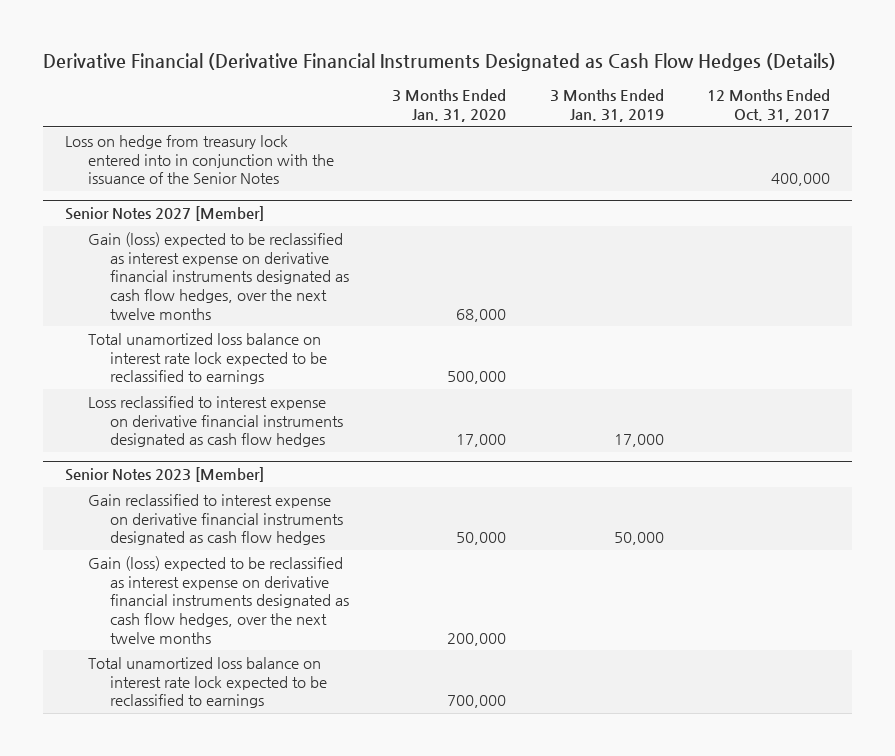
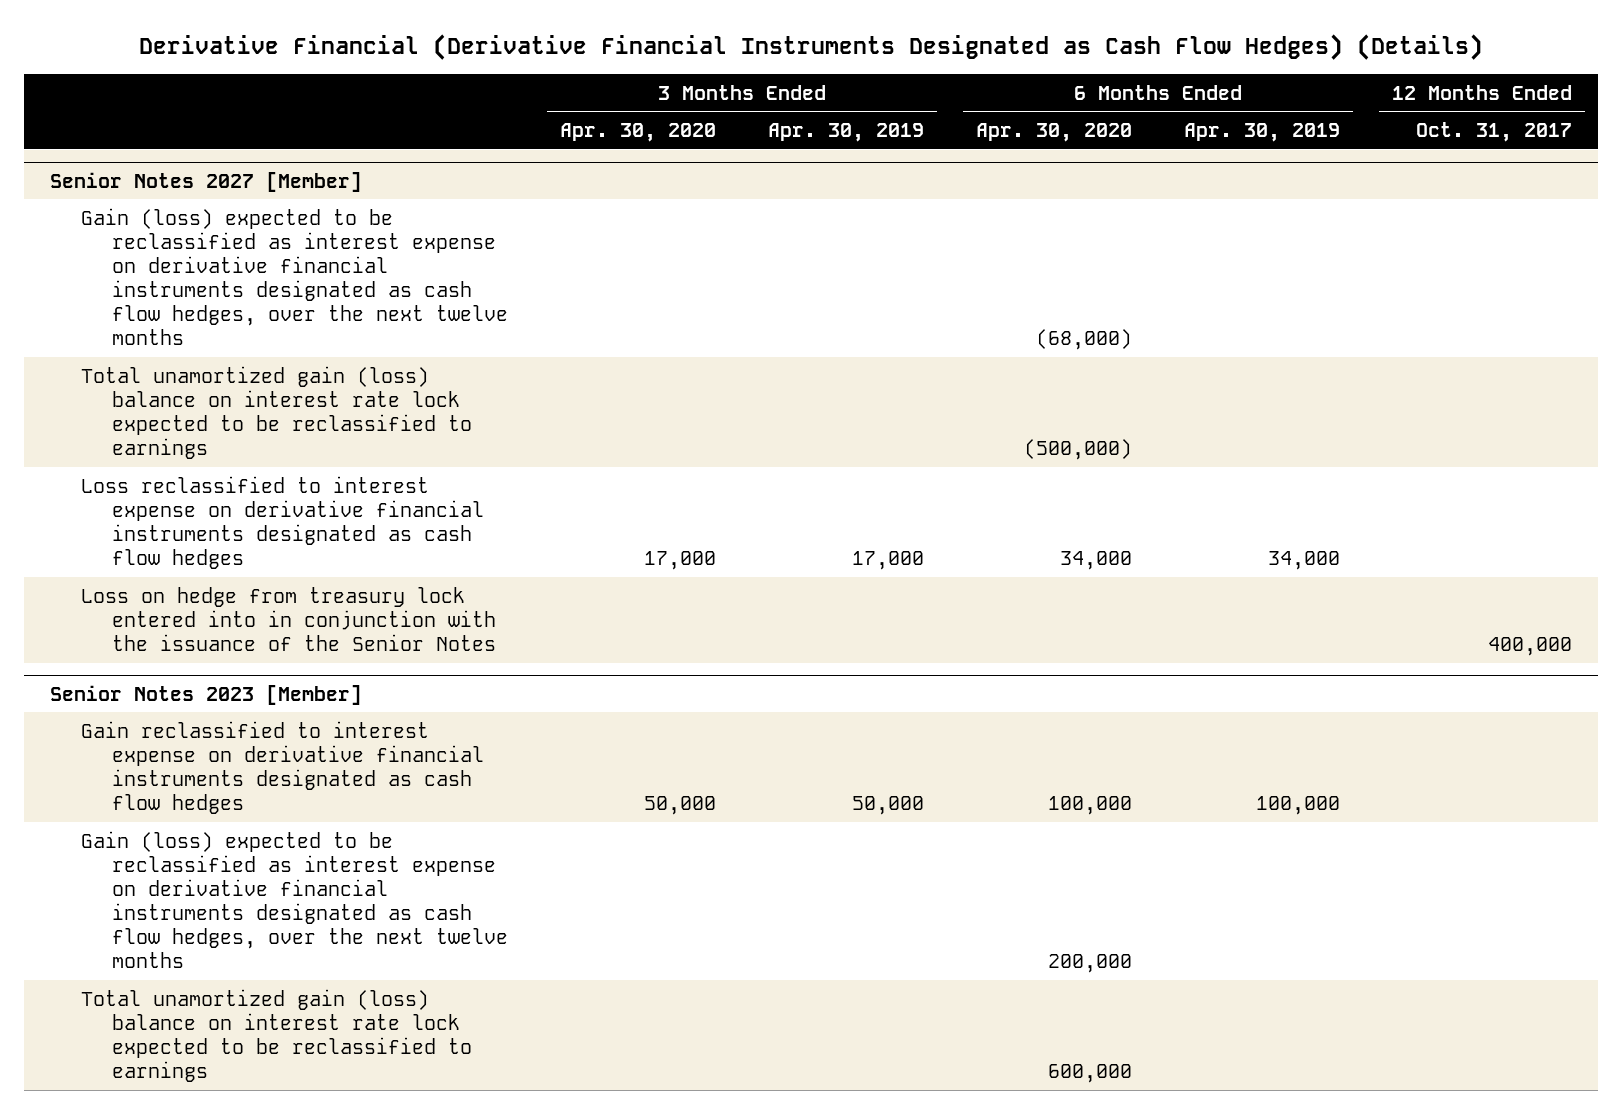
- Derivative Financial (Derivative Financial Instruments Designated as Cash Flow Hedges (Details)
+ Derivative Financial (Derivative Financial Instruments Designated as Cash Flow Hedges) (Details)
- | 3 Months Ended Jan. 31, 2020 | 3 Months Ended Jan. 31, 2019 | 12 Months Ended Oct. 31, 2017
+ | 3 Months Ended Apr. 30, 2020 | 3 Months Ended Apr. 30, 2019 | 6 Months Ended Apr. 30, 2020 | 6 Months Ended Apr. 30, 2019 | 12 Months Ended Oct. 31, 2017
- Loss on hedge from treasury lock entered into in conjunction with the issuance of the Senior Notes | | | 400,000
@ Senior Notes 2027 [Member]
- Total unamortized loss balance on interest rate lock expected to be reclassified to earnings | 500,000 | |
+ Total unamortized gain (loss) balance on interest rate lock expected to be reclassified to earnings | | | (500,000) | |
+ Loss on hedge from treasury lock entered into in conjunction with the issuance of the Senior Notes | | | | | 400,000
@ Senior Notes 2023 [Member]
- Total unamortized loss balance on interest rate lock expected to be reclassified to earnings | 700,000 | |
+ Total unamortized gain (loss) balance on interest rate lock expected to be reclassified to earnings | | | 600,000 | |

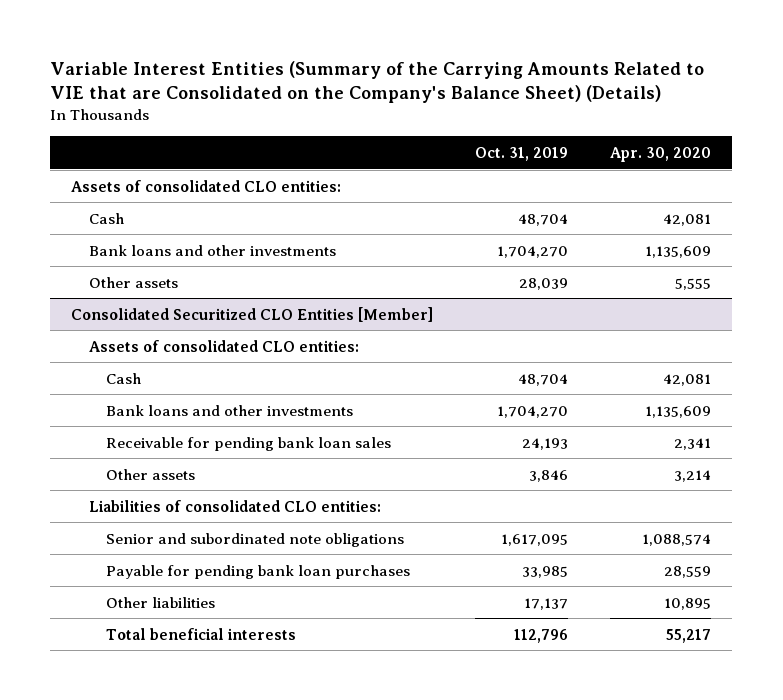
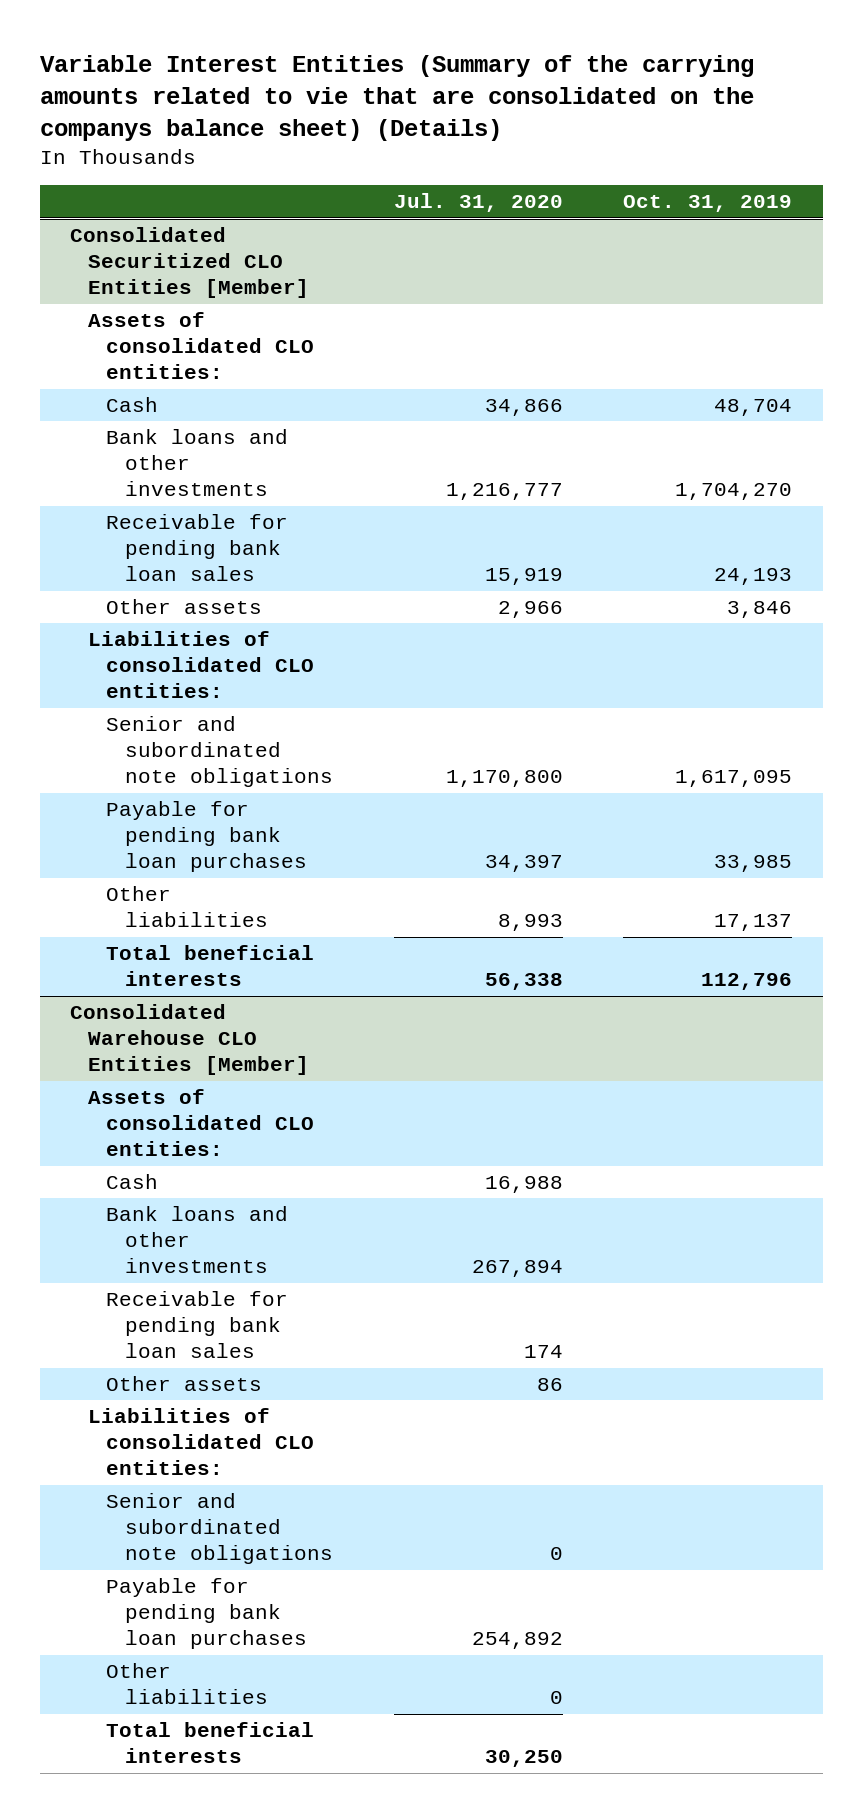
- Variable Interest Entities (Summary of the Carrying Amounts Related to VIE that are Consolidated on the Company's Balance Sheet) (Details)
+ Variable Interest Entities (Summary of the carrying amounts related to vie that are consolidated on the companys balance sheet) (Details)
- | Oct. 31, 2019 | Apr. 30, 2020
+ | Jul. 31, 2020 | Oct. 31, 2019
- Assets of consolidated CLO entities:
- Cash | 48,704 | 42,081
- Bank loans and other investments | 1,704,270 | 1,135,609
- Other assets | 28,039 | 5,555
+ Consolidated Warehouse CLO Entities [Member]
+ Assets of consolidated CLO entities:
+ Cash | 16,988 |
+ Bank loans and other investments | 267,894 |
+ Receivable for pending bank loan sales | 174 |
+ Other assets | 86 |
+ Liabilities of consolidated CLO entities:
+ Senior and subordinated note obligations | 0 |
+ Payable for pending bank loan purchases | 254,892 |
+ Other liabilities | 0 |
+ Total beneficial interests | 30,250 |

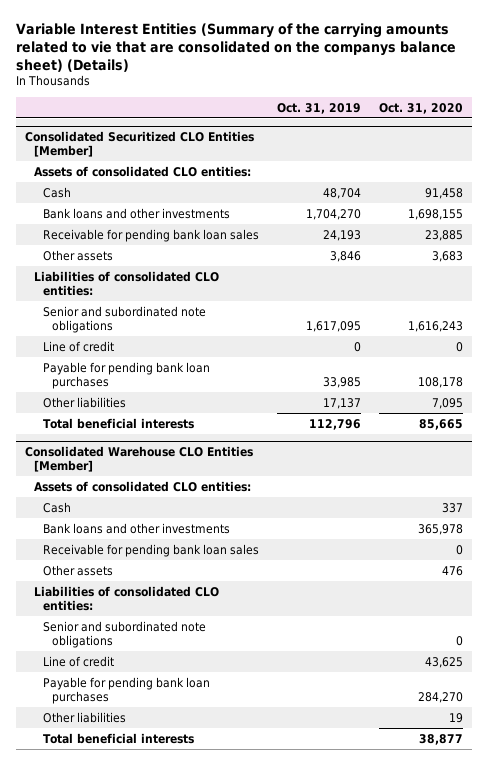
- | Jul. 31, 2020 | Oct. 31, 2019
+ | Oct. 31, 2019 | Oct. 31, 2020
@ Consolidated Securitized CLO Entities [Member]
+ Line of credit | 0 | 0
@ Consolidated Warehouse CLO Entities [Member]
+ Line of credit | | 43,625

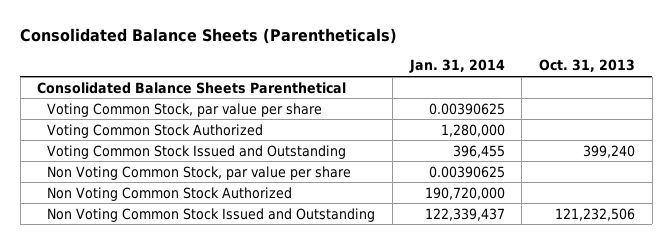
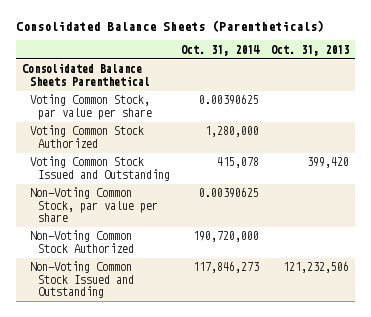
- | Jan. 31, 2014 | Oct. 31, 2013
+ | Oct. 31, 2014 | Oct. 31, 2013
- Voting Common Stock Issued and Outstanding | 396,455 | 399,240
- Non Voting Common Stock, par value per share | 0.00390625 |
- Non Voting Common Stock Authorized | 190,720,000 |
- Non Voting Common Stock Issued and Outstanding | 122,339,437 | 121,232,506
+ Voting Common Stock Issued and Outstanding | 415,078 | 399,420
+ Non-Voting Common Stock, par value per share | 0.00390625 |
+ Non-Voting Common Stock Authorized | 190,720,000 |
+ Non-Voting Common Stock Issued and Outstanding | 117,846,273 | 121,232,506

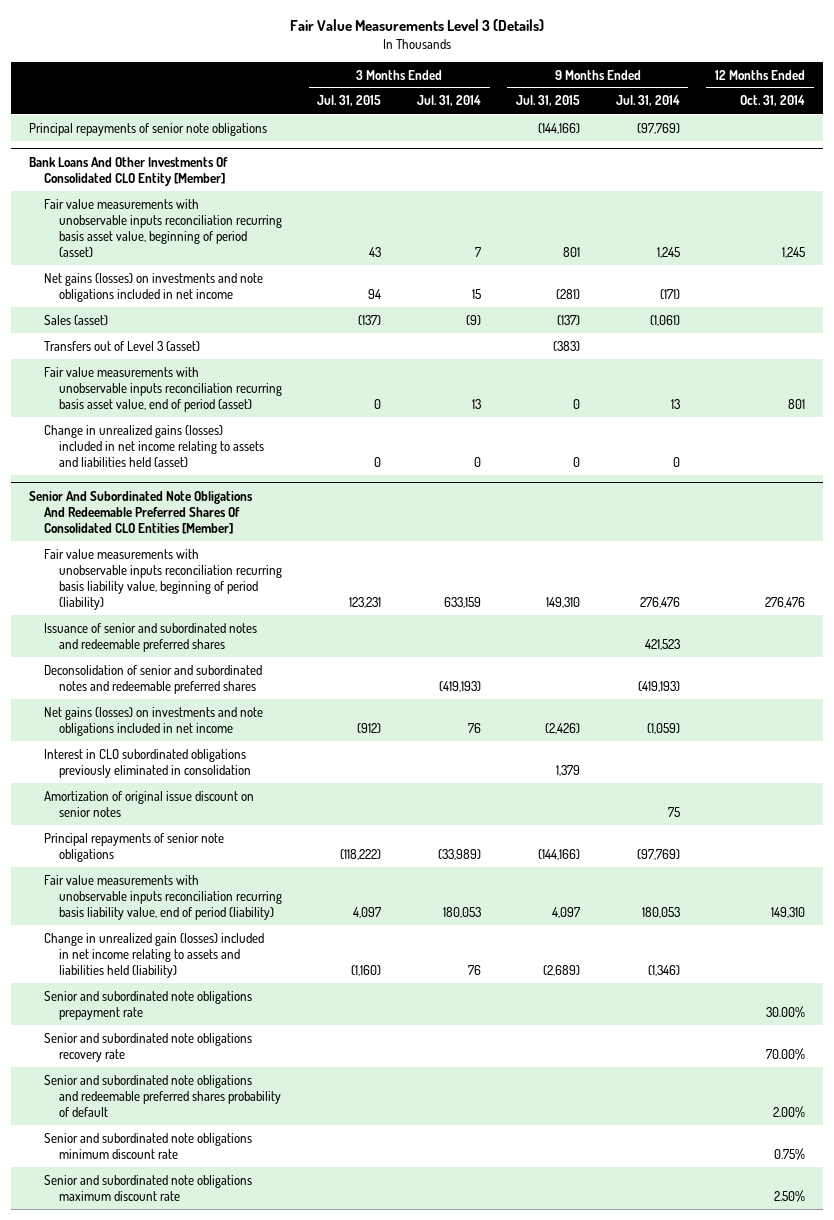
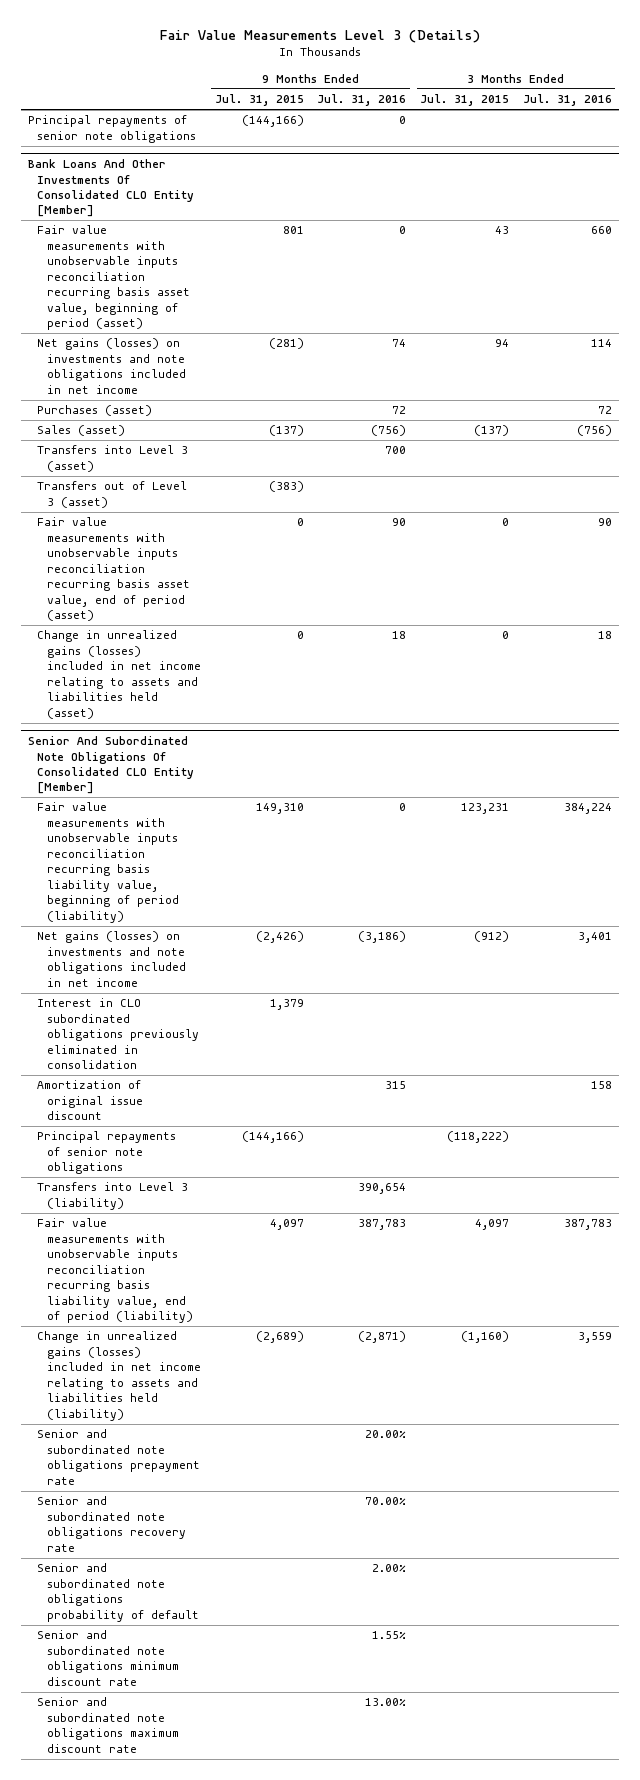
- | 3 Months Ended Jul. 31, 2015 | 3 Months Ended Jul. 31, 2014 | 9 Months Ended Jul. 31, 2015 | 9 Months Ended Jul. 31, 2014 | 12 Months Ended Oct. 31, 2014
+ | 9 Months Ended Jul. 31, 2015 | 9 Months Ended Jul. 31, 2016 | 3 Months Ended Jul. 31, 2015 | 3 Months Ended Jul. 31, 2016
@ Bank Loans And Other Investments Of Consolidated CLO Entity [Member]
+ Purchases (asset) | | 72 | | 72
+ Transfers into Level 3 (asset) | | 700 | |
- Senior And Subordinated Note Obligations And Redeemable Preferred Shares Of Consolidated CLO Entities [Member]
+ Senior And Subordinated Note Obligations Of Consolidated CLO Entity [Member]
- Issuance of senior and subordinated notes and redeemable preferred shares | | | | 421,523 |
- Deconsolidation of senior and subordinated notes and redeemable preferred shares | | (419,193) | | (419,193) |
- Amortization of original issue discount on senior notes | | | | 75 |
+ Amortization of original issue discount | | 315 | | 158
+ Transfers into Level 3 (liability) | | 390,654 | |
- Change in unrealized gain (losses) included in net income relating to assets and liabilities held (liability) | (1,160) | 76 | (2,689) | (1,346) |
+ Change in unrealized gains (losses) included in net income relating to assets and liabilities held (liability) | (2,689) | (2,871) | (1,160) | 3,559
- Senior and subordinated note obligations and redeemable preferred shares probability of default | | | | | 2.00%
+ Senior and subordinated note obligations probability of default | | 2.00% | |

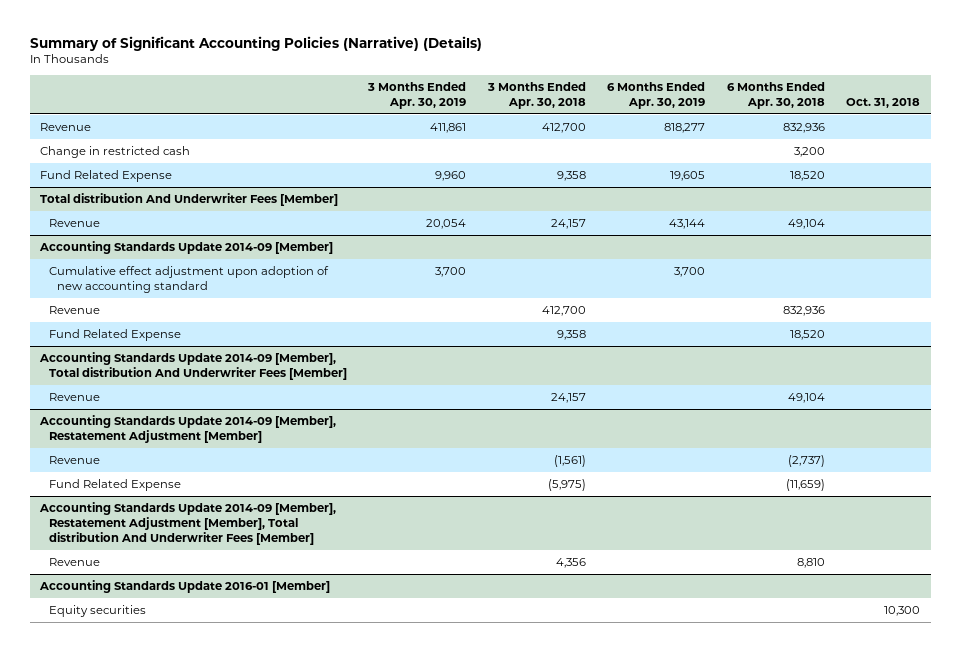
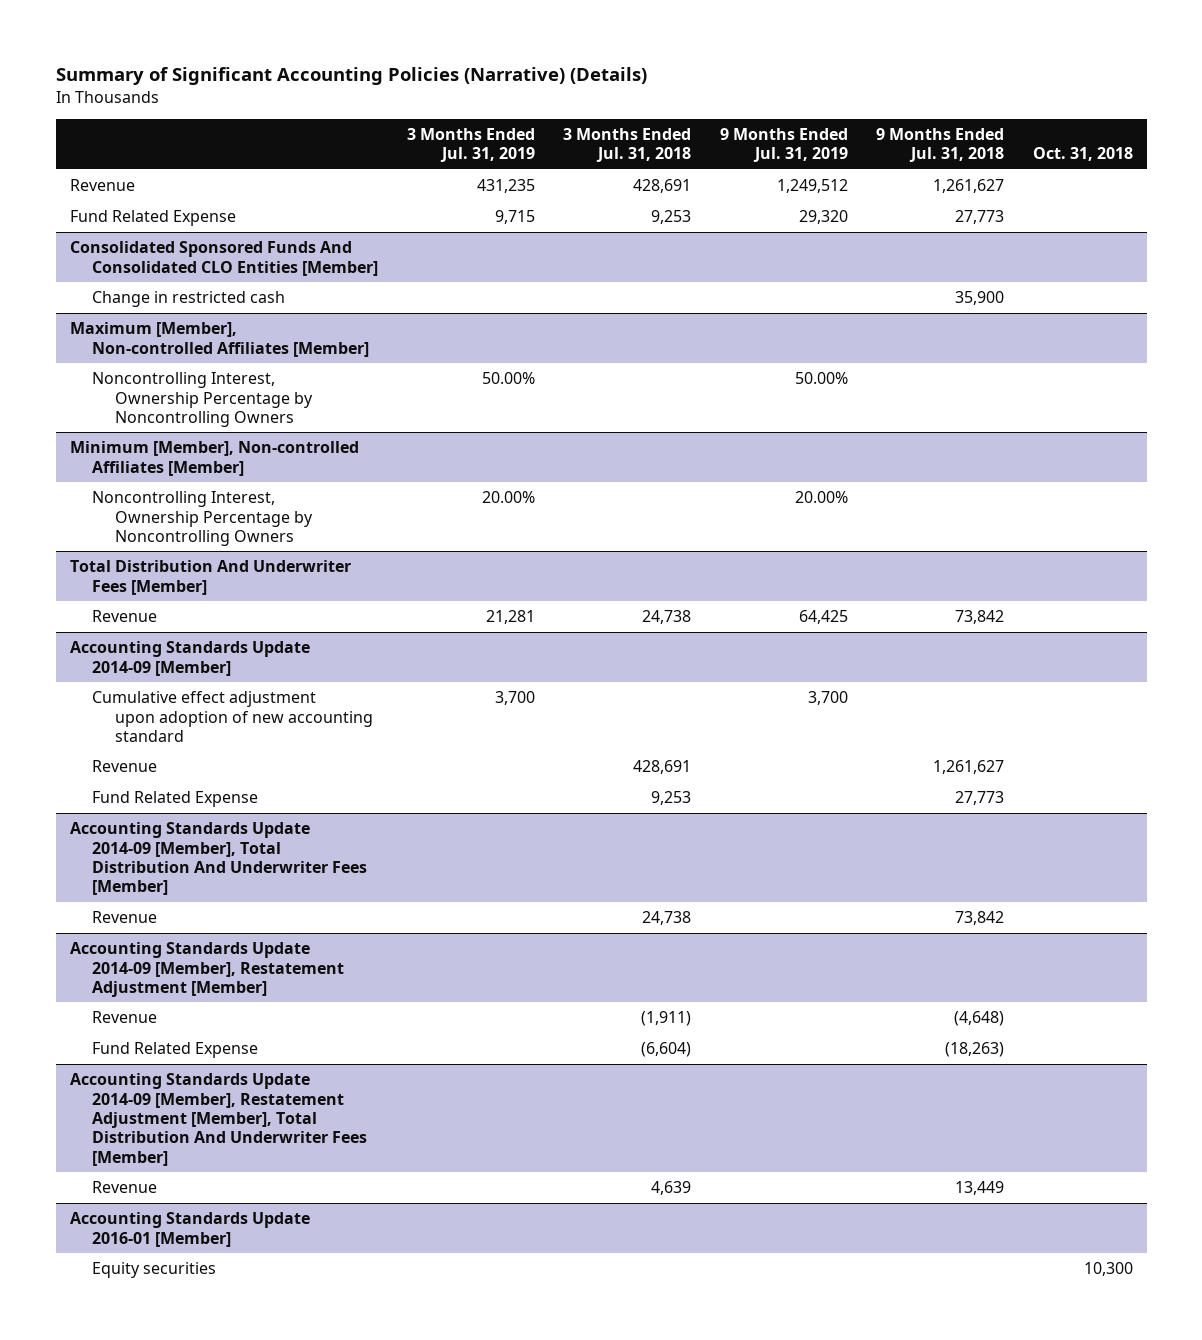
- | 3 Months Ended Apr. 30, 2019 | 3 Months Ended Apr. 30, 2018 | 6 Months Ended Apr. 30, 2019 | 6 Months Ended Apr. 30, 2018 | Oct. 31, 2018
+ | 3 Months Ended Jul. 31, 2019 | 3 Months Ended Jul. 31, 2018 | 9 Months Ended Jul. 31, 2019 | 9 Months Ended Jul. 31, 2018 | Oct. 31, 2018
- Change in restricted cash | | | | 3,200 |
- Total distribution And Underwriter Fees [Member]
+ Consolidated Sponsored Funds And Consolidated CLO Entities [Member]
+ Change in restricted cash | | | | 35,900 |
+ Maximum [Member], Non-controlled Affiliates [Member]
+ Noncontrolling Interest, Ownership Percentage by Noncontrolling Owners | 50.00% | | 50.00% | |
+ Minimum [Member], Non-controlled Affiliates [Member]
+ Noncontrolling Interest, Ownership Percentage by Noncontrolling Owners | 20.00% | | 20.00% | |
+ Total Distribution And Underwriter Fees [Member]
- Accounting Standards Update 2014-09 [Member], Total distribution And Underwriter Fees [Member]
+ Accounting Standards Update 2014-09 [Member], Total Distribution And Underwriter Fees [Member]
- Accounting Standards Update 2014-09 [Member], Restatement Adjustment [Member], Total distribution And Underwriter Fees [Member]
+ Accounting Standards Update 2014-09 [Member], Restatement Adjustment [Member], Total Distribution And Underwriter Fees [Member]

